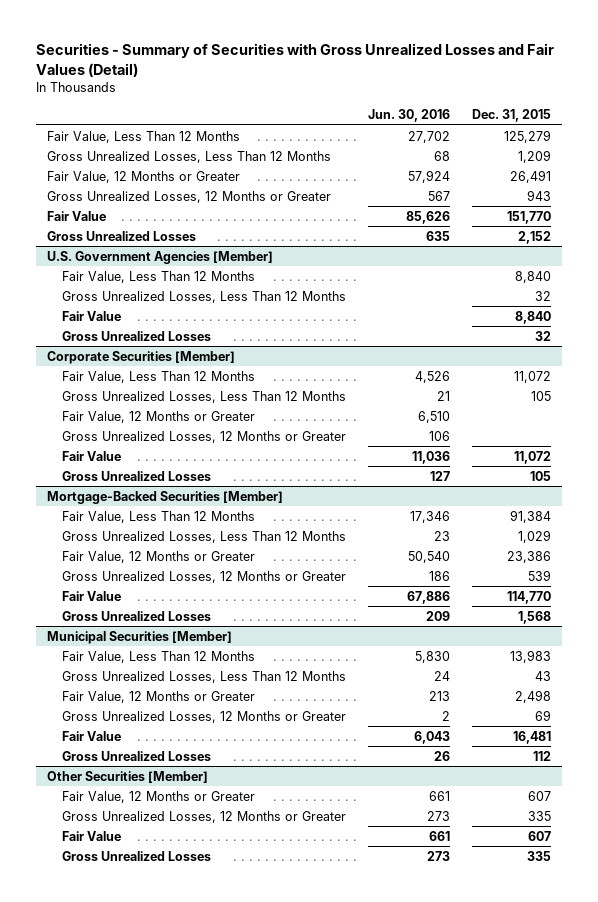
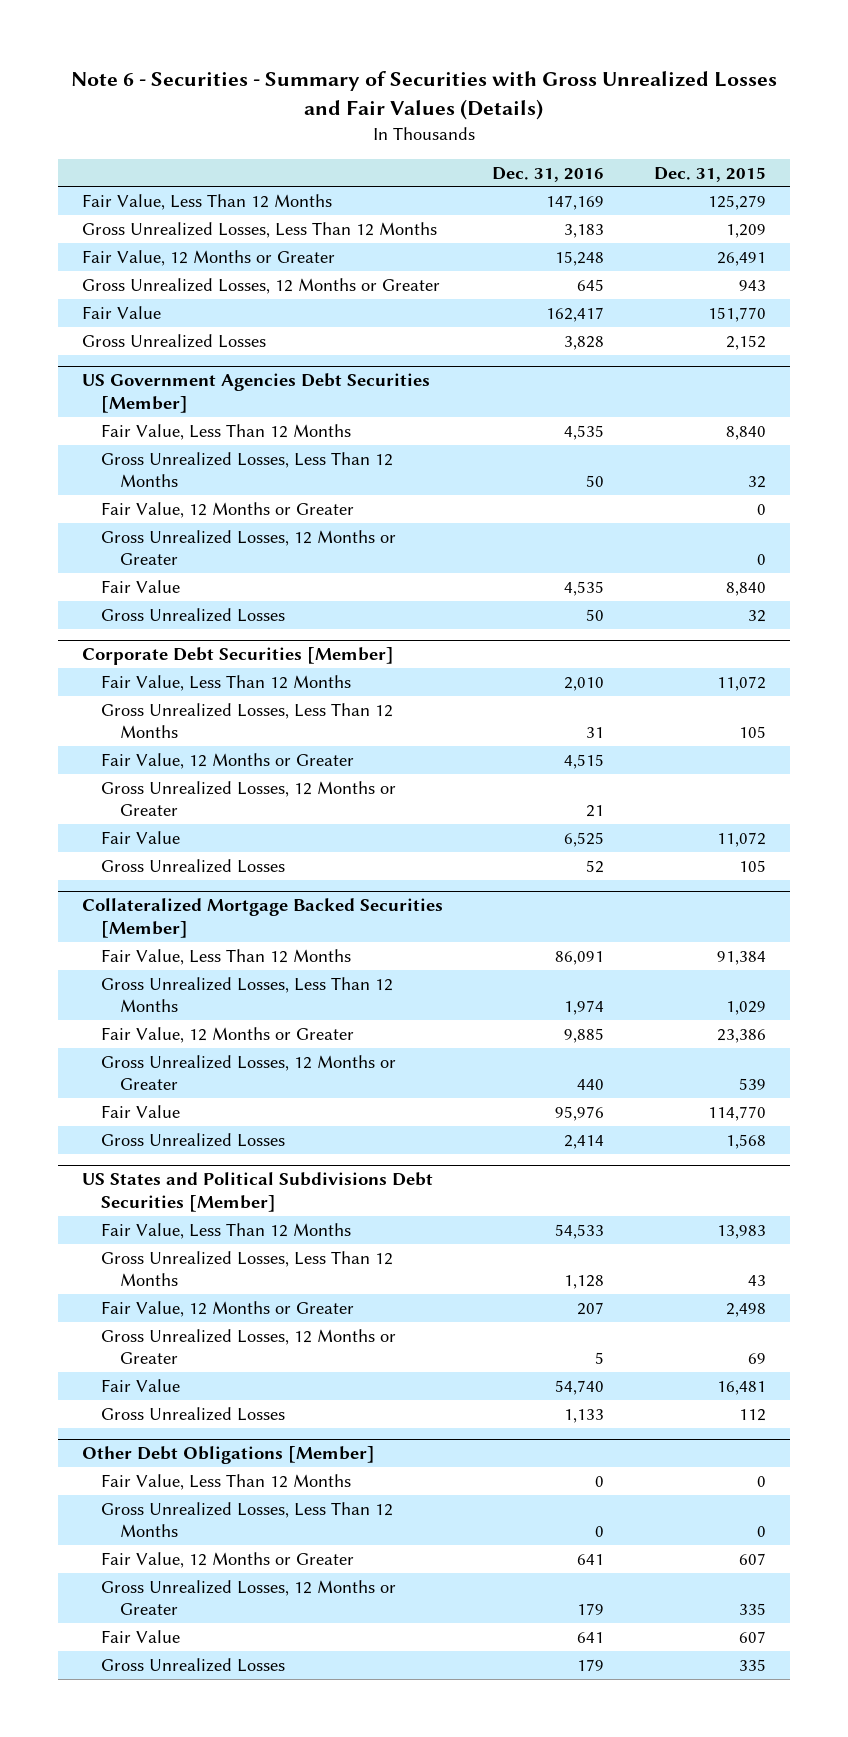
- Securities - Summary of Securities with Gross Unrealized Losses and Fair Values (Detail)
+ Note 6 - Securities - Summary of Securities with Gross Unrealized Losses and Fair Values (Details)
- | Jun. 30, 2016 | Dec. 31, 2015
+ | Dec. 31, 2016 | Dec. 31, 2015
- U.S. Government Agencies [Member]
+ US Government Agencies Debt Securities [Member]
+ Fair Value, 12 Months or Greater | | 0
+ Gross Unrealized Losses, 12 Months or Greater | | 0
- Corporate Securities [Member]
+ Corporate Debt Securities [Member]
- Mortgage-Backed Securities [Member]
+ Collateralized Mortgage Backed Securities [Member]
- Municipal Securities [Member]
+ US States and Political Subdivisions Debt Securities [Member]
- Other Securities [Member]
+ Other Debt Obligations [Member]
+ Fair Value, Less Than 12 Months | 0 | 0
+ Gross Unrealized Losses, Less Than 12 Months | 0 | 0

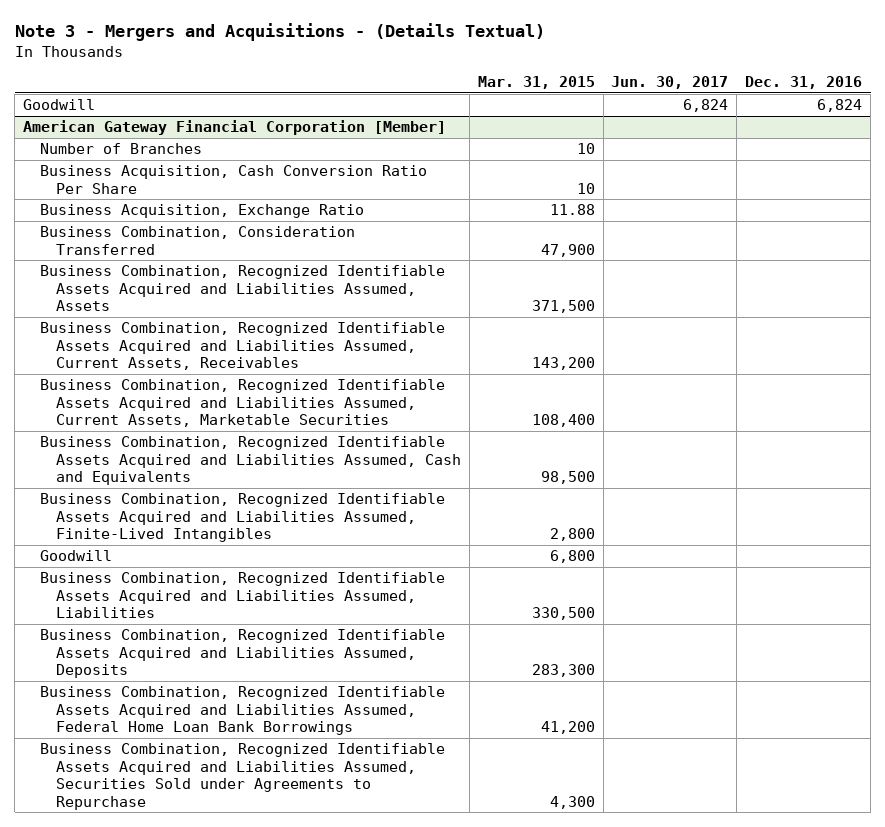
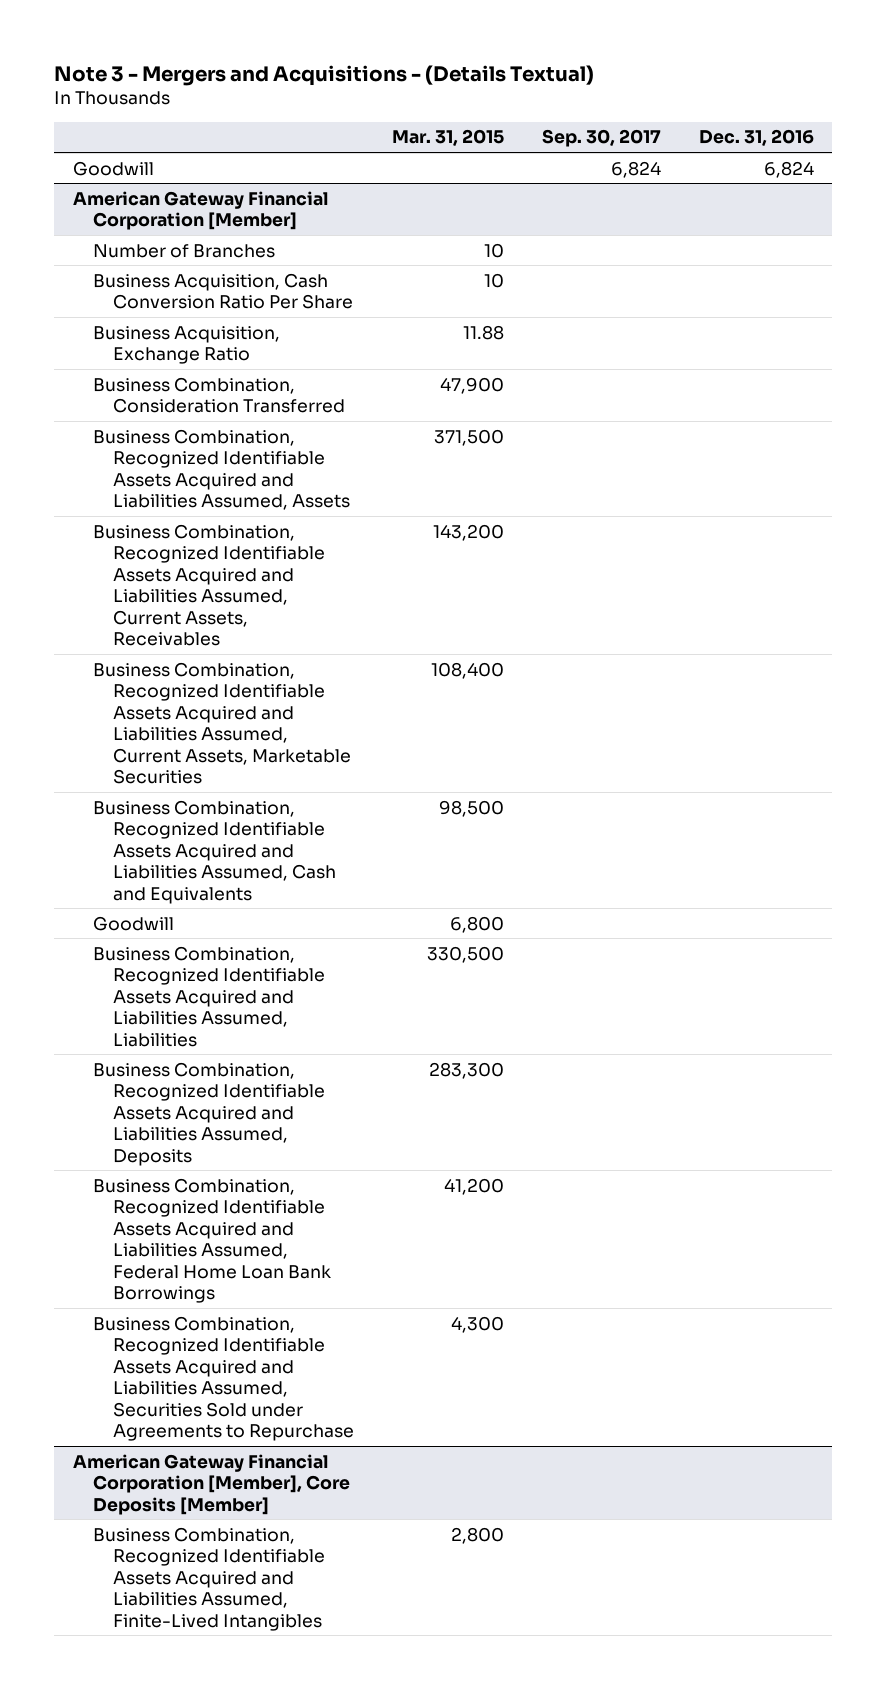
- | Mar. 31, 2015 | Jun. 30, 2017 | Dec. 31, 2016
+ | Mar. 31, 2015 | Sep. 30, 2017 | Dec. 31, 2016
@ American Gateway Financial Corporation [Member]
- Business Combination, Recognized Identifiable Assets Acquired and Liabilities Assumed, Finite-Lived Intangibles | 2,800 | |
+ American Gateway Financial Corporation [Member], Core Deposits [Member]
+ Business Combination, Recognized Identifiable Assets Acquired and Liabilities Assumed, Finite-Lived Intangibles | 2,800 | |

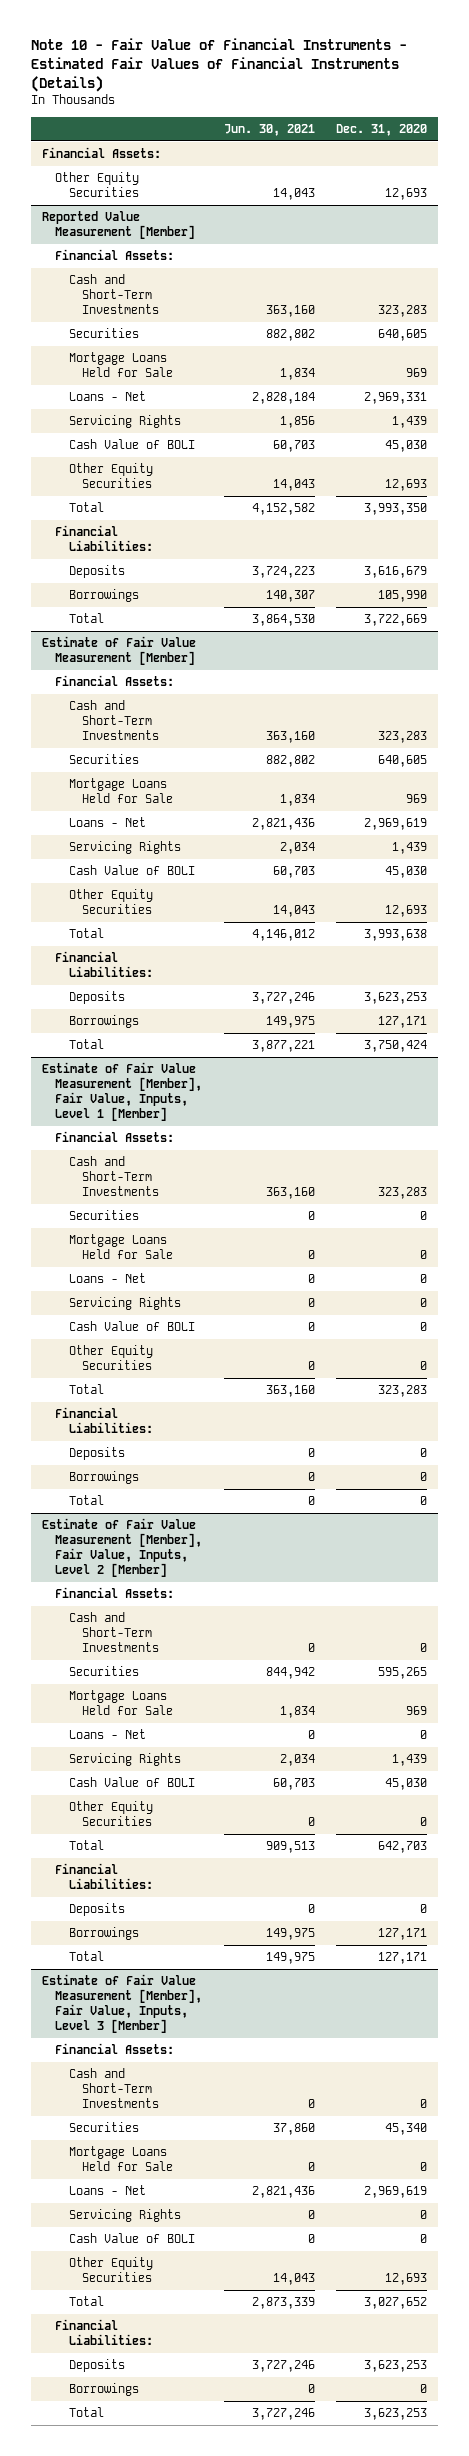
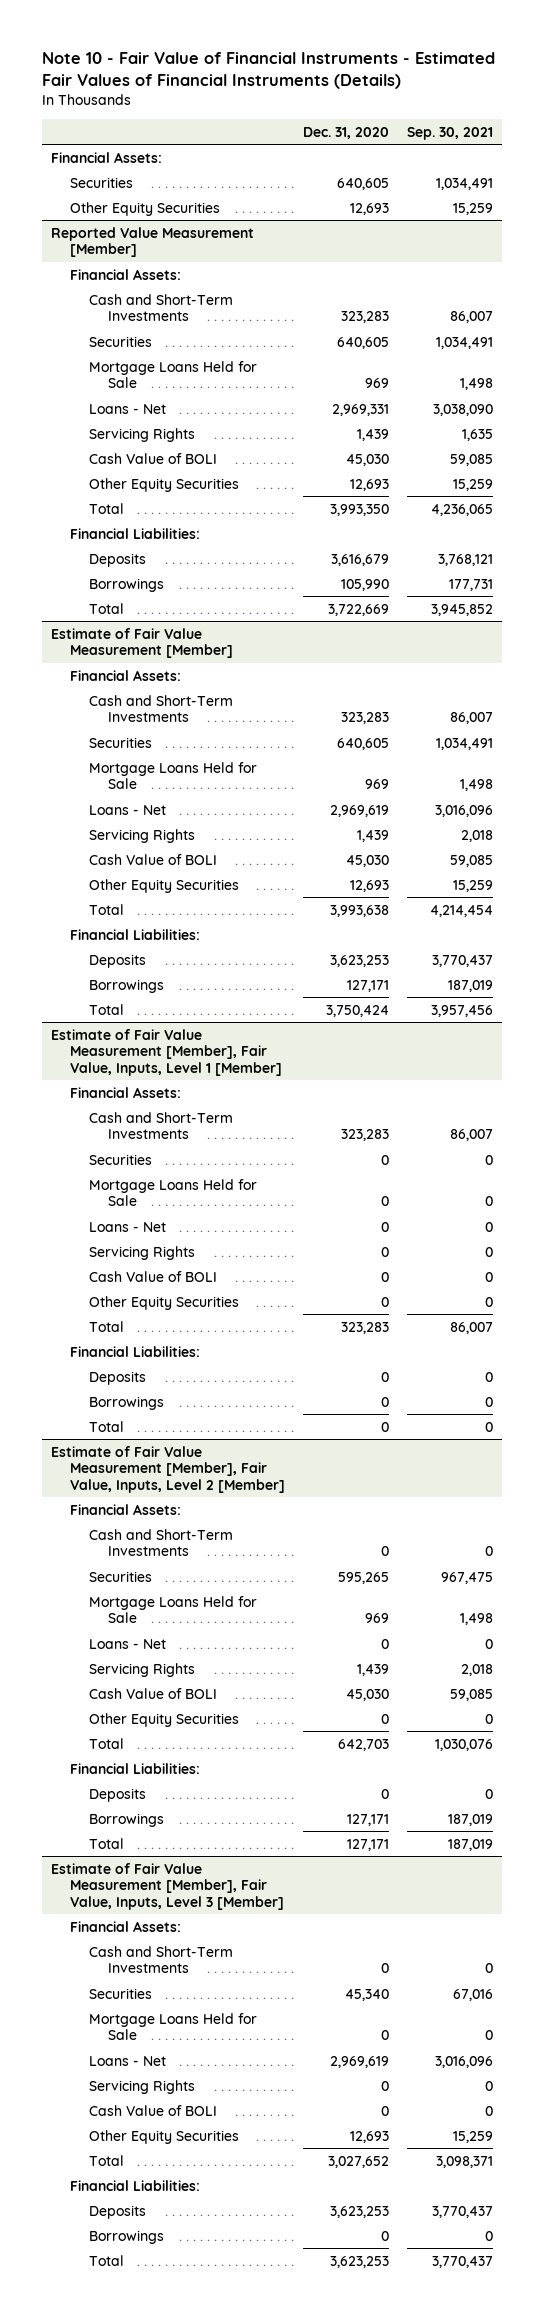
- | Jun. 30, 2021 | Dec. 31, 2020
+ | Dec. 31, 2020 | Sep. 30, 2021
+ Securities | 640,605 | 1,034,491

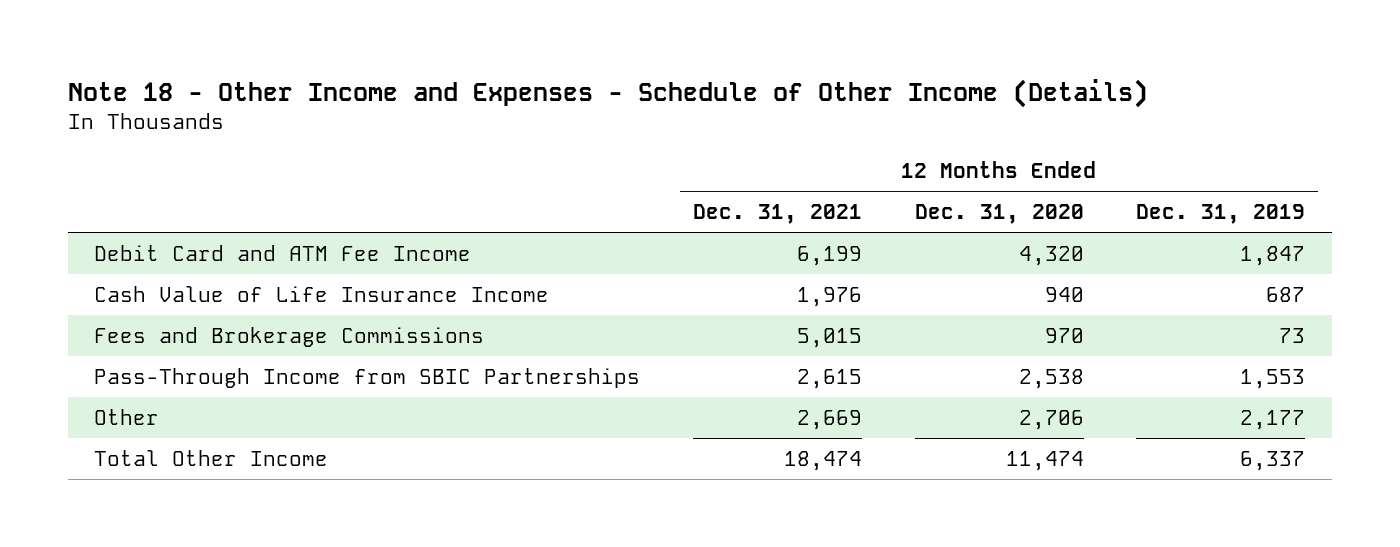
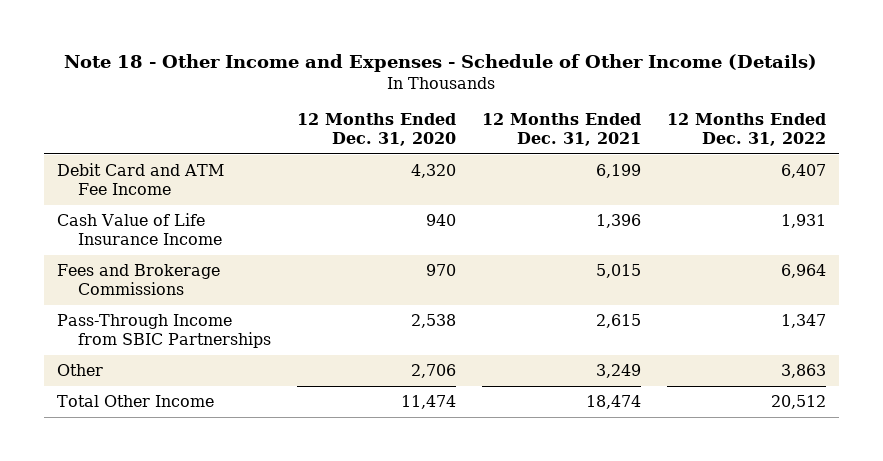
- | 12 Months Ended Dec. 31, 2021 | 12 Months Ended Dec. 31, 2020 | 12 Months Ended Dec. 31, 2019
+ | 12 Months Ended Dec. 31, 2020 | 12 Months Ended Dec. 31, 2021 | 12 Months Ended Dec. 31, 2022
- Cash Value of Life Insurance Income | 1,976 | 940 | 687
+ Cash Value of Life Insurance Income | 940 | 1,396 | 1,931
- Other | 2,669 | 2,706 | 2,177
+ Other | 2,706 | 3,249 | 3,863

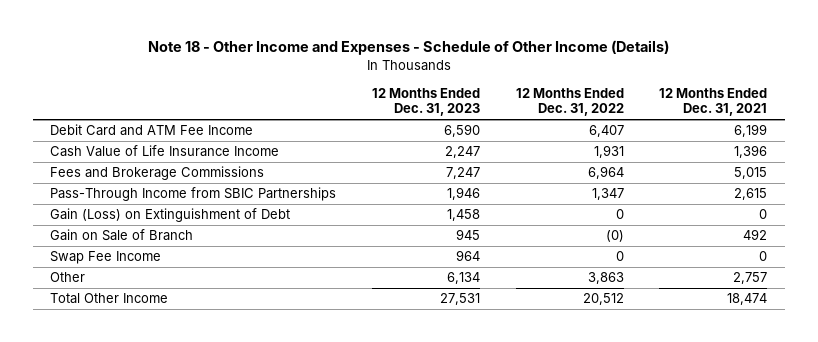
- | 12 Months Ended Dec. 31, 2020 | 12 Months Ended Dec. 31, 2021 | 12 Months Ended Dec. 31, 2022
+ | 12 Months Ended Dec. 31, 2023 | 12 Months Ended Dec. 31, 2022 | 12 Months Ended Dec. 31, 2021
- Other | 2,706 | 3,249 | 3,863
+ Gain (Loss) on Extinguishment of Debt | 1,458 | 0 | 0
+ Gain on Sale of Branch | 945 | (0) | 492
+ Swap Fee Income | 964 | 0 | 0
+ Other | 6,134 | 3,863 | 2,757

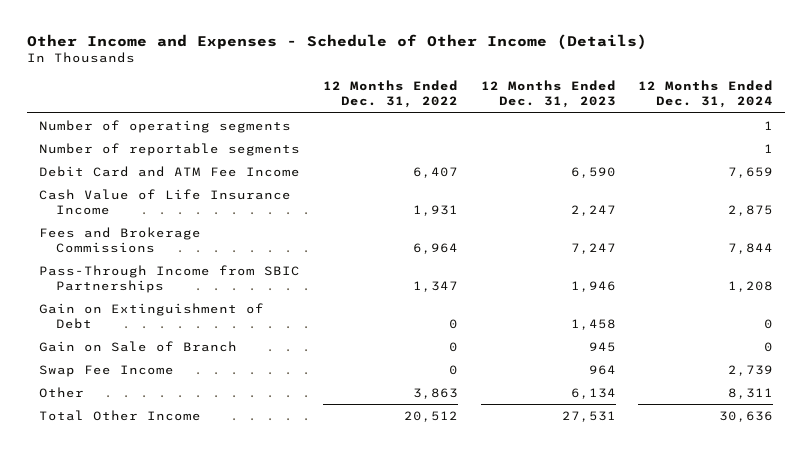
- Note 18 - Other Income and Expenses - Schedule of Other Income (Details)
+ Other Income and Expenses - Schedule of Other Income (Details)
- | 12 Months Ended Dec. 31, 2023 | 12 Months Ended Dec. 31, 2022 | 12 Months Ended Dec. 31, 2021
+ | 12 Months Ended Dec. 31, 2022 | 12 Months Ended Dec. 31, 2023 | 12 Months Ended Dec. 31, 2024
+ Number of operating segments | | | 1
+ Number of reportable segments | | | 1
- Gain (Loss) on Extinguishment of Debt | 1,458 | 0 | 0
- Gain on Sale of Branch | 945 | (0) | 492
+ Gain on Extinguishment of Debt | 0 | 1,458 | 0
+ Gain on Sale of Branch | 0 | 945 | 0

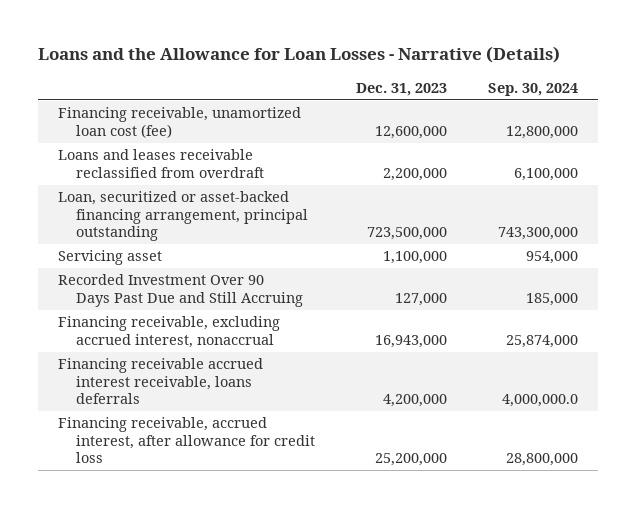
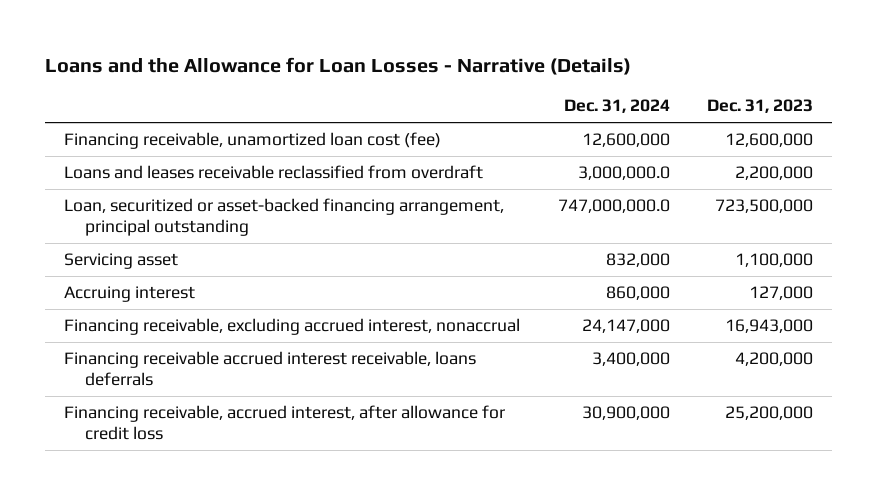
- | Dec. 31, 2023 | Sep. 30, 2024
+ | Dec. 31, 2024 | Dec. 31, 2023
- Recorded Investment Over 90 Days Past Due and Still Accruing | 127,000 | 185,000
+ Accruing interest | 860,000 | 127,000

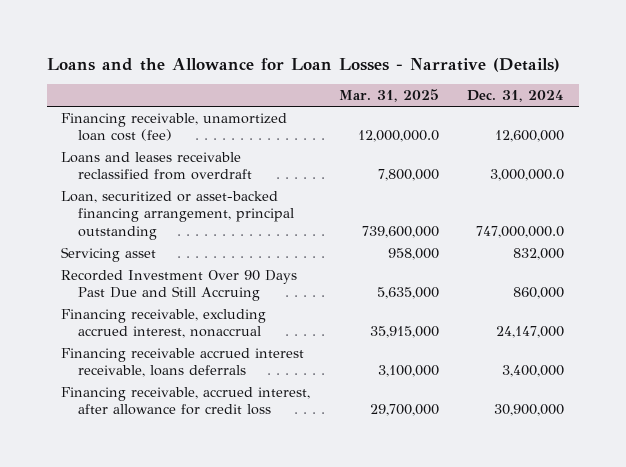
- | Dec. 31, 2024 | Dec. 31, 2023
+ | Mar. 31, 2025 | Dec. 31, 2024
- Accruing interest | 860,000 | 127,000
+ Recorded Investment Over 90 Days Past Due and Still Accruing | 5,635,000 | 860,000

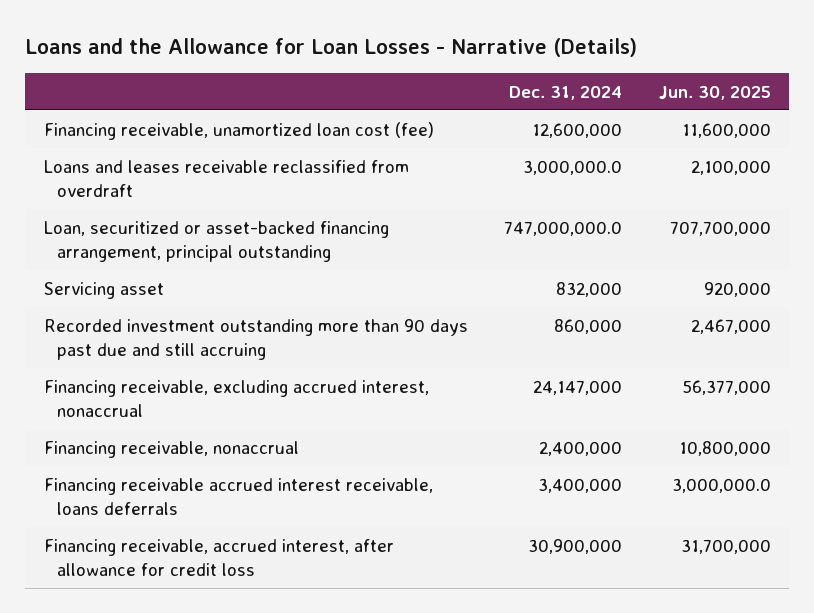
- | Mar. 31, 2025 | Dec. 31, 2024
+ | Dec. 31, 2024 | Jun. 30, 2025
- Recorded Investment Over 90 Days Past Due and Still Accruing | 5,635,000 | 860,000
+ Recorded investment outstanding more than 90 days past due and still accruing | 860,000 | 2,467,000
+ Financing receivable, nonaccrual | 2,400,000 | 10,800,000

